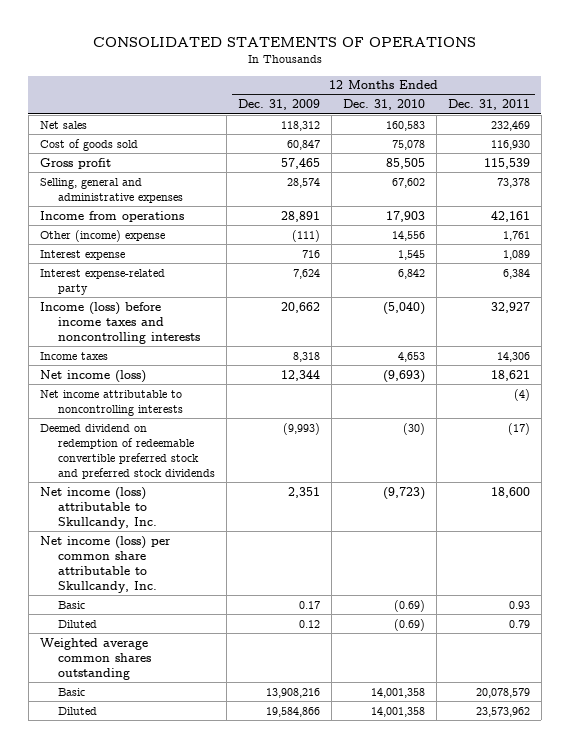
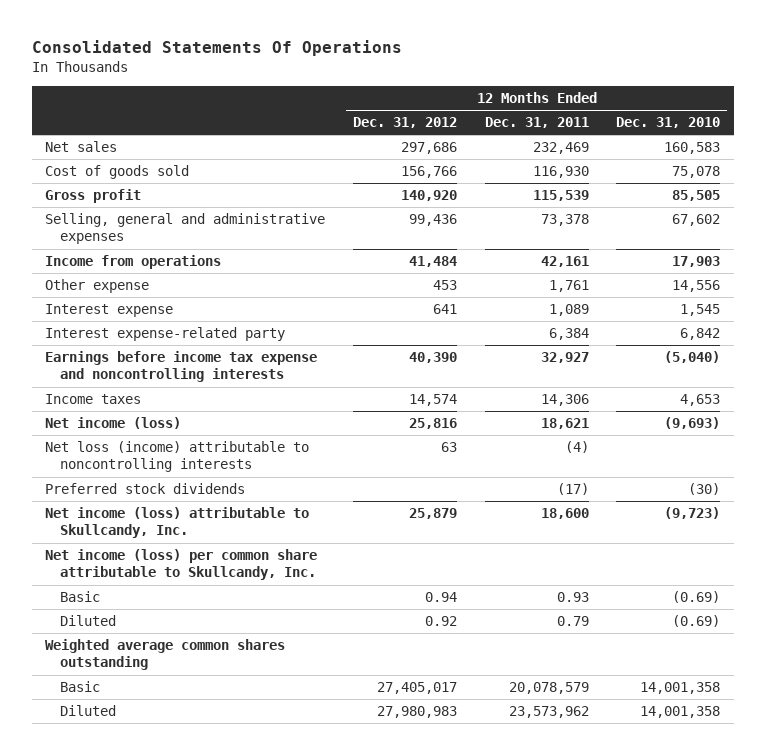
- CONSOLIDATED STATEMENTS OF OPERATIONS
+ Consolidated Statements Of Operations
- | 12 Months Ended Dec. 31, 2009 | 12 Months Ended Dec. 31, 2010 | 12 Months Ended Dec. 31, 2011
+ | 12 Months Ended Dec. 31, 2012 | 12 Months Ended Dec. 31, 2011 | 12 Months Ended Dec. 31, 2010
- Other (income) expense | (111) | 14,556 | 1,761
+ Other expense | 453 | 1,761 | 14,556
- Income (loss) before income taxes and noncontrolling interests | 20,662 | (5,040) | 32,927
+ Earnings before income tax expense and noncontrolling interests | 40,390 | 32,927 | (5,040)
- Net income attributable to noncontrolling interests | | | (4)
- Deemed dividend on redemption of redeemable convertible preferred stock and preferred stock dividends | (9,993) | (30) | (17)
+ Net loss (income) attributable to noncontrolling interests | 63 | (4) |
+ Preferred stock dividends | | (17) | (30)

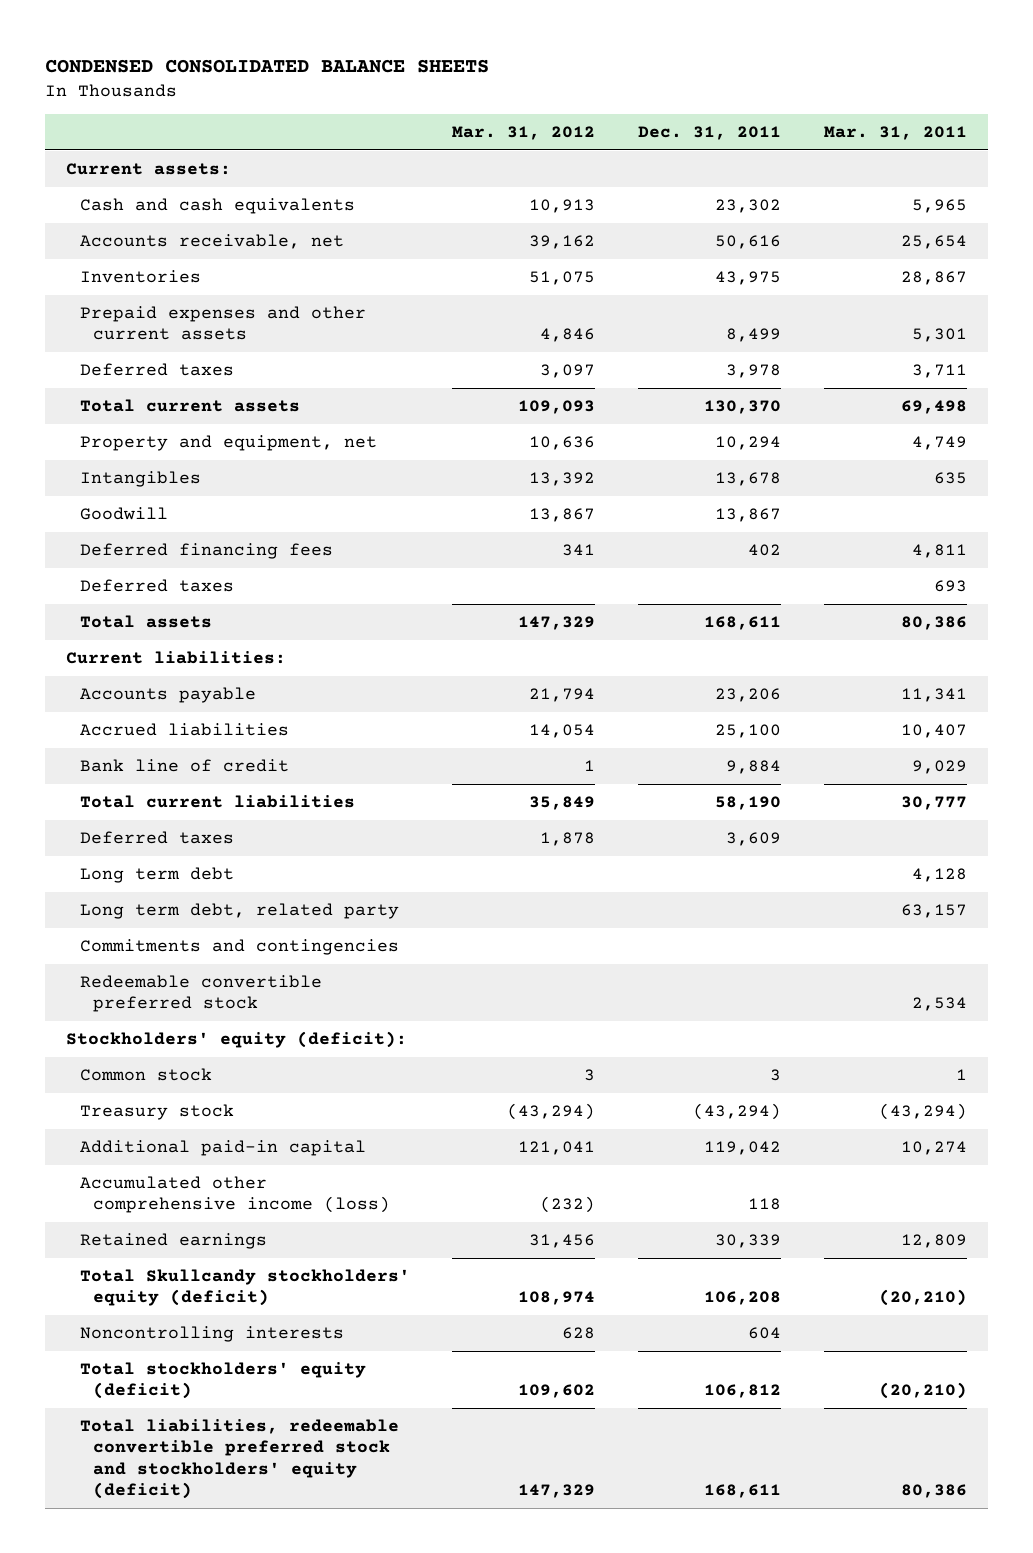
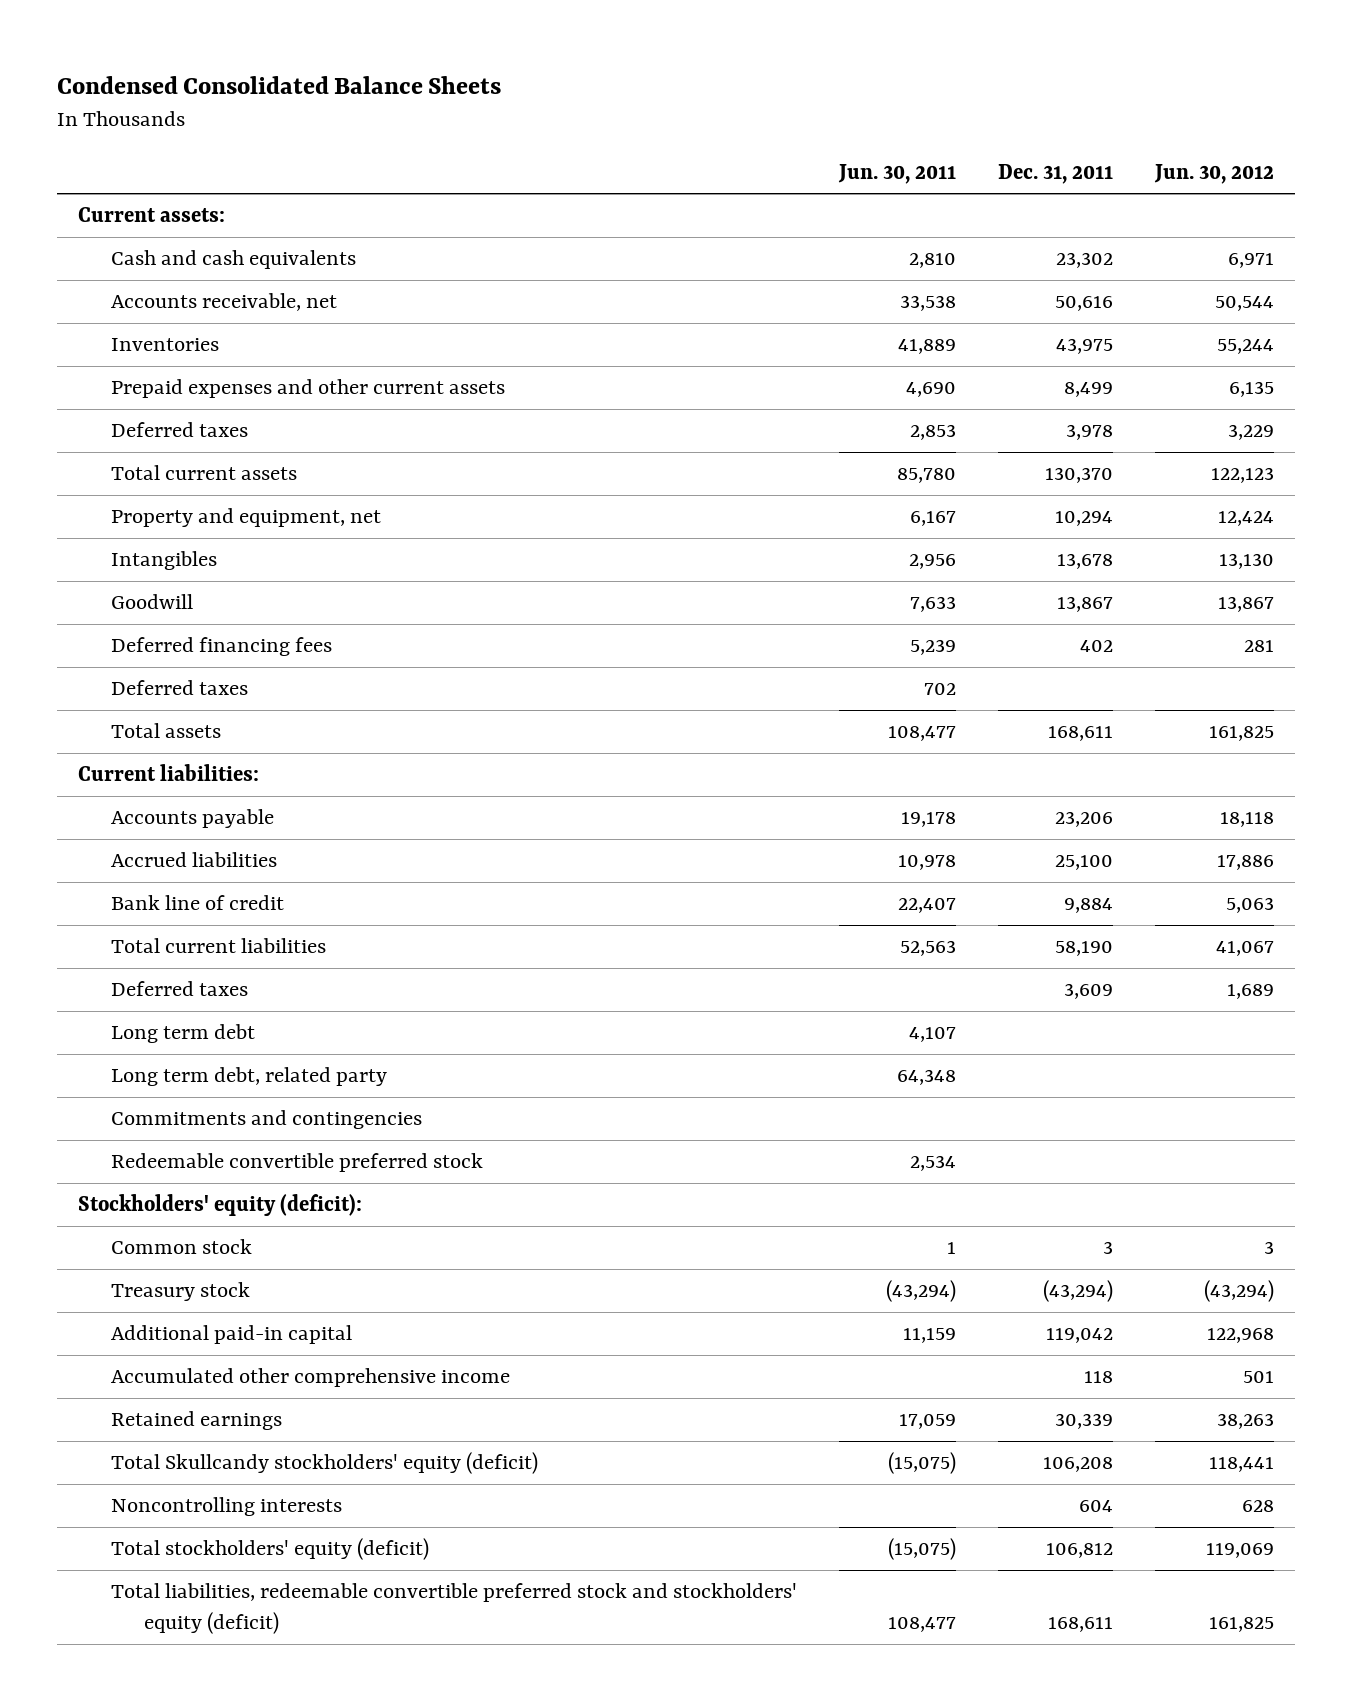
- CONDENSED CONSOLIDATED BALANCE SHEETS
+ Condensed Consolidated Balance Sheets
- | Mar. 31, 2012 | Dec. 31, 2011 | Mar. 31, 2011
+ | Jun. 30, 2011 | Dec. 31, 2011 | Jun. 30, 2012
- Accumulated other comprehensive income (loss) | (232) | 118 |
+ Accumulated other comprehensive income | | 118 | 501

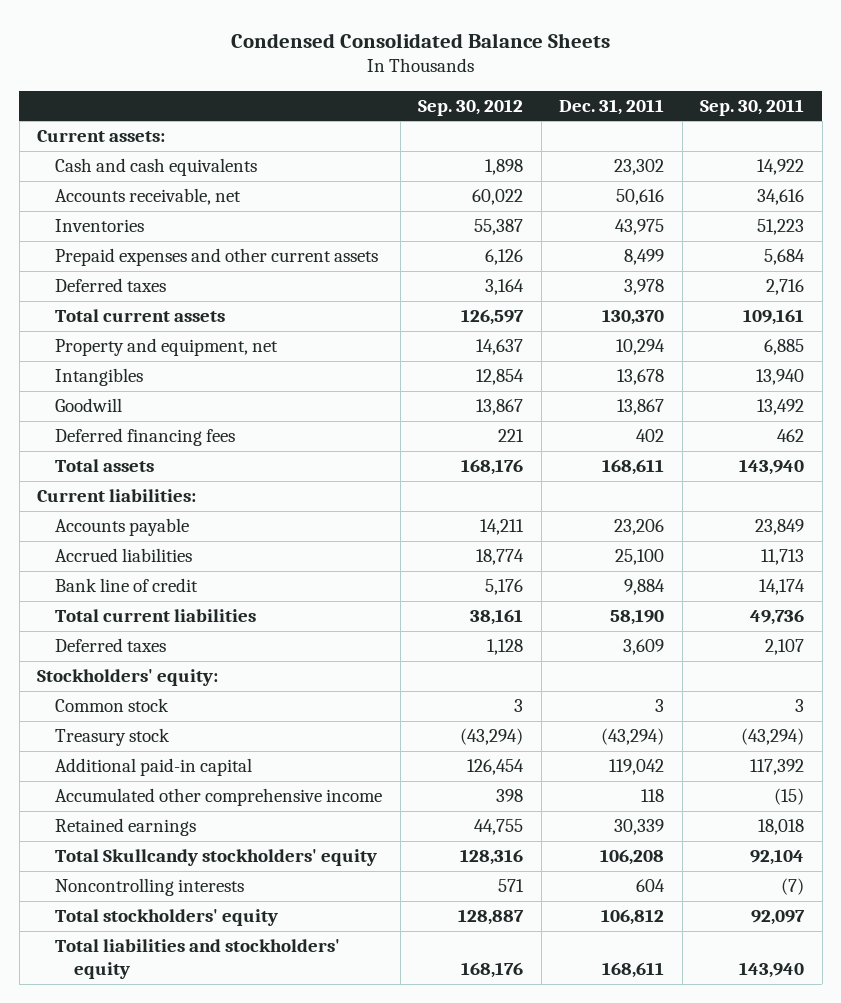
- | Jun. 30, 2011 | Dec. 31, 2011 | Jun. 30, 2012
+ | Sep. 30, 2012 | Dec. 31, 2011 | Sep. 30, 2011
- Deferred taxes | 702 | |
- Long term debt | 4,107 | |
- Long term debt, related party | 64,348 | |
- Commitments and contingencies
- Redeemable convertible preferred stock | 2,534 | |
- Stockholders' equity (deficit):
+ Stockholders' equity:
- Total Skullcandy stockholders' equity (deficit) | (15,075) | 106,208 | 118,441
+ Total Skullcandy stockholders' equity | 128,316 | 106,208 | 92,104
- Total stockholders' equity (deficit) | (15,075) | 106,812 | 119,069
- Total liabilities, redeemable convertible preferred stock and stockholders' equity (deficit) | 108,477 | 168,611 | 161,825
+ Total stockholders' equity | 128,887 | 106,812 | 92,097
+ Total liabilities and stockholders' equity | 168,176 | 168,611 | 143,940

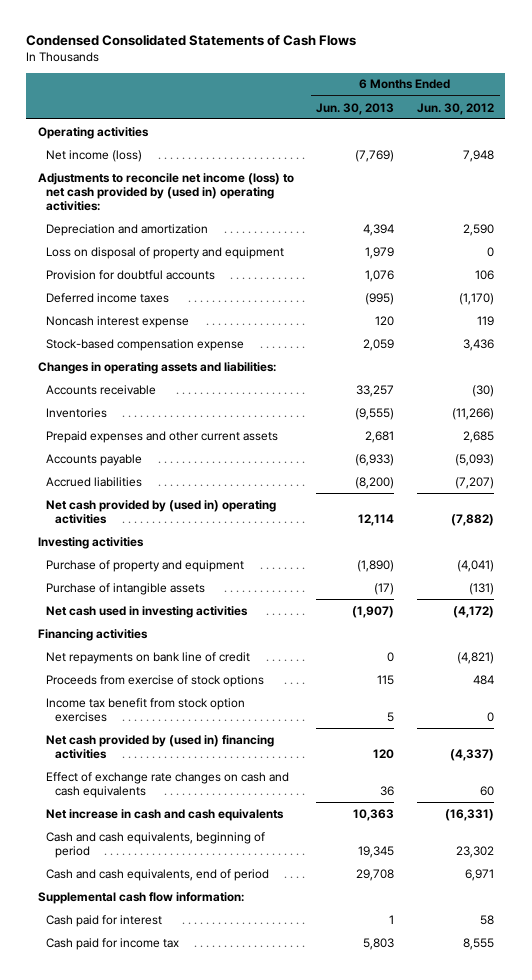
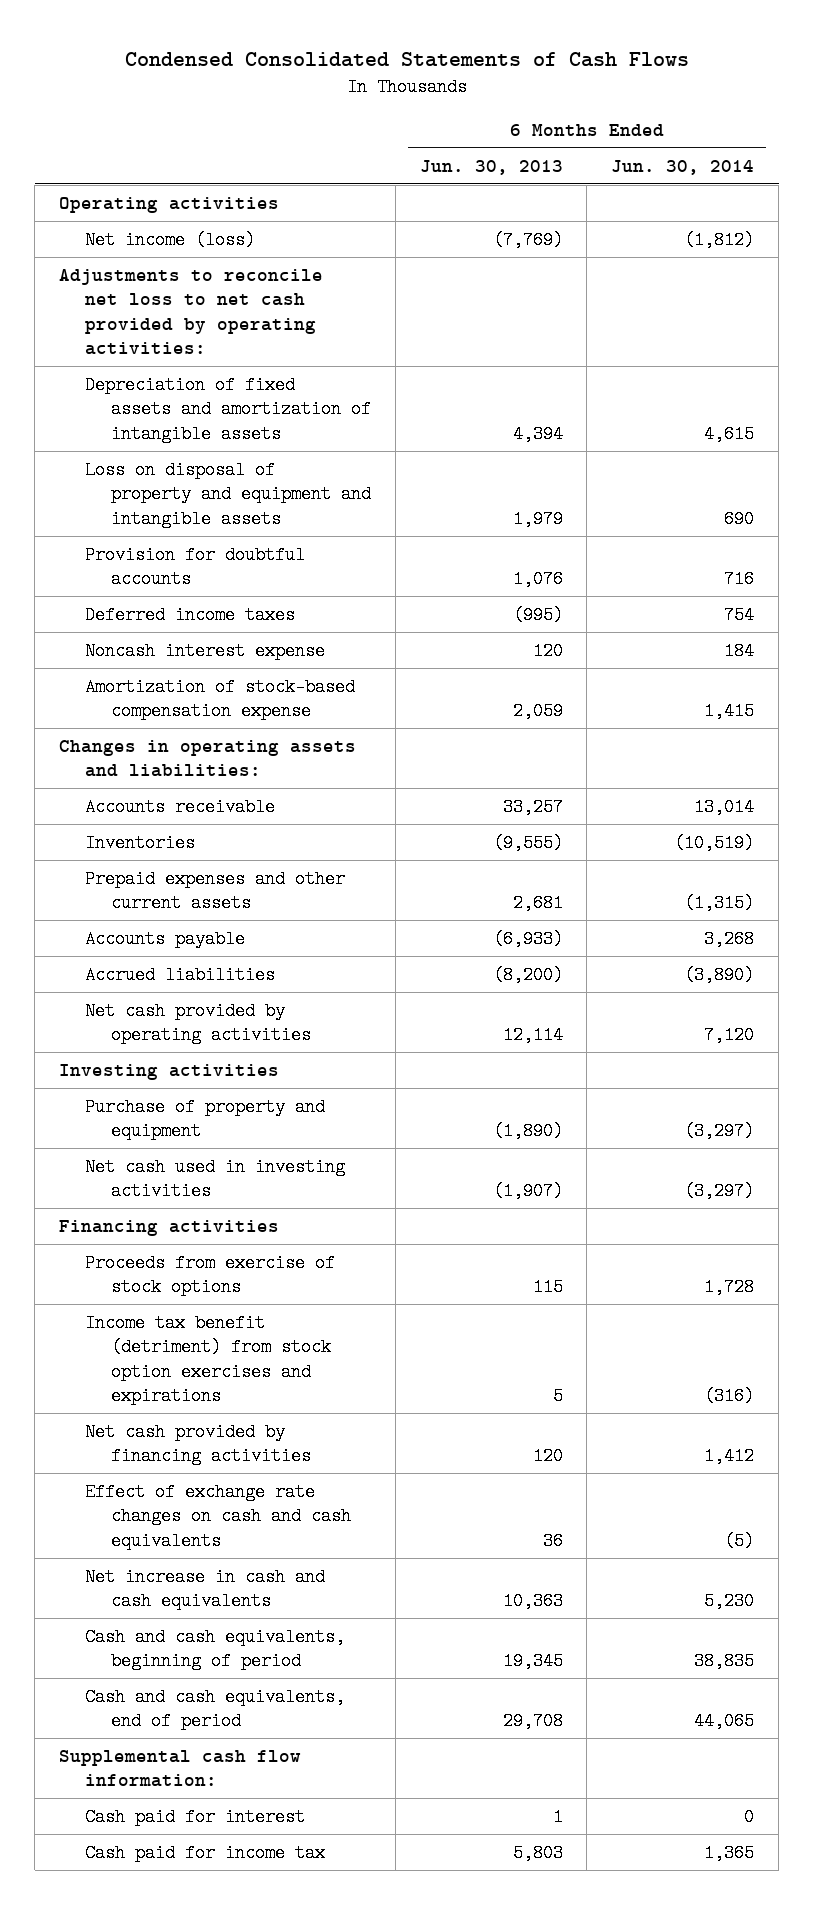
- | 6 Months Ended Jun. 30, 2013 | 6 Months Ended Jun. 30, 2012
+ | 6 Months Ended Jun. 30, 2013 | 6 Months Ended Jun. 30, 2014
- Adjustments to reconcile net income (loss) to net cash provided by (used in) operating activities:
- Depreciation and amortization | 4,394 | 2,590
- Loss on disposal of property and equipment | 1,979 | 0
+ Adjustments to reconcile net loss to net cash provided by operating activities:
+ Depreciation of fixed assets and amortization of intangible assets | 4,394 | 4,615
+ Loss on disposal of property and equipment and intangible assets | 1,979 | 690
- Stock-based compensation expense | 2,059 | 3,436
+ Amortization of stock-based compensation expense | 2,059 | 1,415
- Net cash provided by (used in) operating activities | 12,114 | (7,882)
+ Net cash provided by operating activities | 12,114 | 7,120
- Purchase of intangible assets | (17) | (131)
- Net repayments on bank line of credit | 0 | (4,821)
- Income tax benefit from stock option exercises | 5 | 0
- Net cash provided by (used in) financing activities | 120 | (4,337)
+ Income tax benefit (detriment) from stock option exercises and expirations | 5 | (316)
+ Net cash provided by financing activities | 120 | 1,412

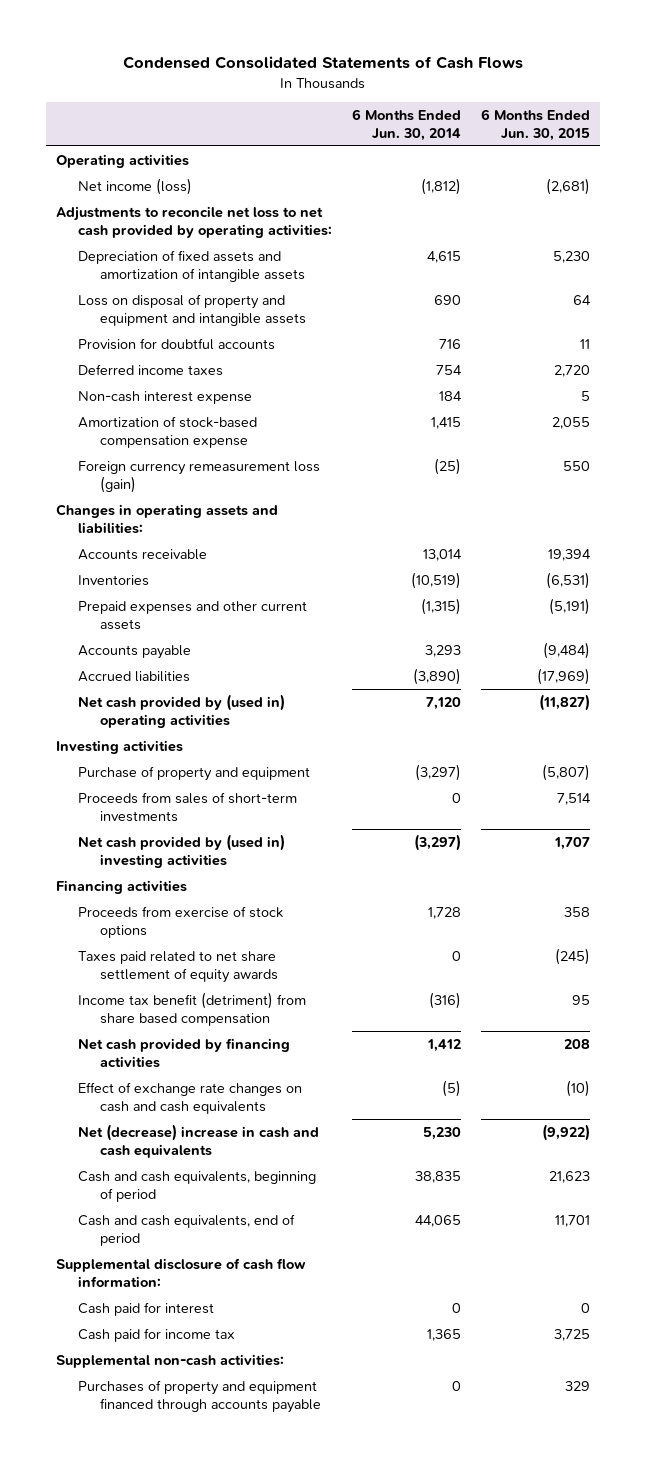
- | 6 Months Ended Jun. 30, 2013 | 6 Months Ended Jun. 30, 2014
+ | 6 Months Ended Jun. 30, 2014 | 6 Months Ended Jun. 30, 2015
- Noncash interest expense | 120 | 184
+ Non-cash interest expense | 184 | 5
+ Foreign currency remeasurement loss (gain) | (25) | 550
- Accounts payable | (6,933) | 3,268
+ Accounts payable | 3,293 | (9,484)
- Net cash provided by operating activities | 12,114 | 7,120
+ Net cash provided by (used in) operating activities | 7,120 | (11,827)
- Net cash used in investing activities | (1,907) | (3,297)
+ Proceeds from sales of short-term investments | 0 | 7,514
+ Net cash provided by (used in) investing activities | (3,297) | 1,707
- Income tax benefit (detriment) from stock option exercises and expirations | 5 | (316)
+ Taxes paid related to net share settlement of equity awards | 0 | (245)
+ Income tax benefit (detriment) from share based compensation | (316) | 95
- Net increase in cash and cash equivalents | 10,363 | 5,230
+ Net (decrease) increase in cash and cash equivalents | 5,230 | (9,922)
- Supplemental cash flow information:
+ Supplemental disclosure of cash flow information:
+ Supplemental non-cash activities:
+ Purchases of property and equipment financed through accounts payable | 0 | 329

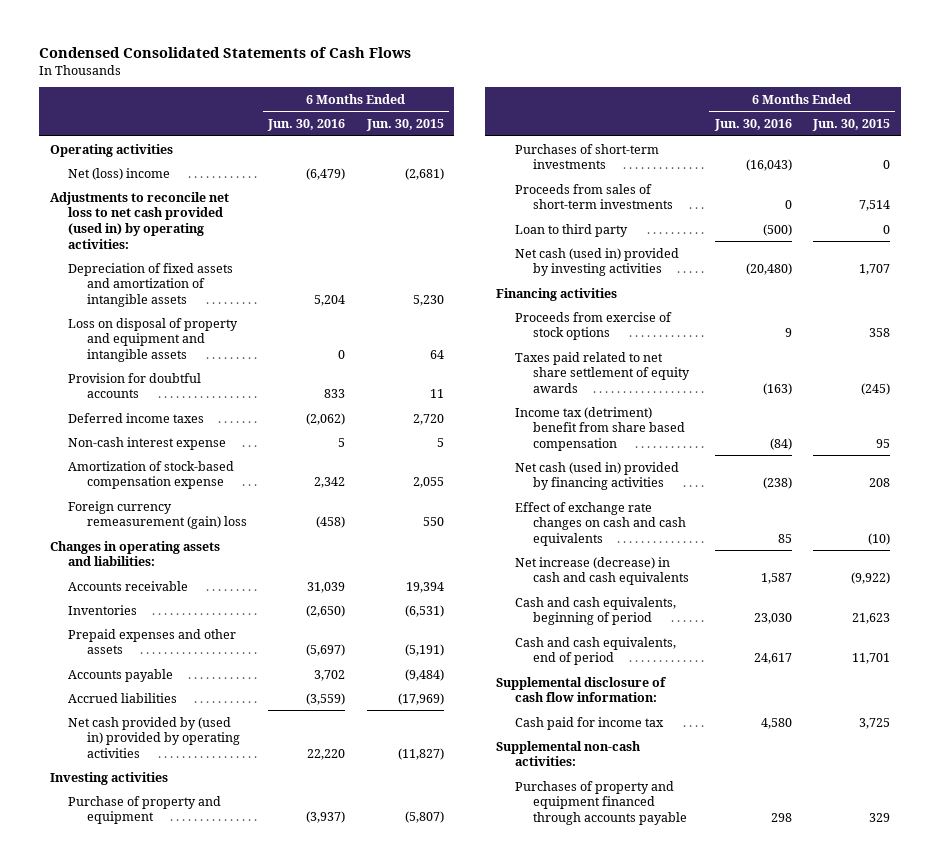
- | 6 Months Ended Jun. 30, 2014 | 6 Months Ended Jun. 30, 2015
+ | 6 Months Ended Jun. 30, 2016 | 6 Months Ended Jun. 30, 2015
- Net income (loss) | (1,812) | (2,681)
- Adjustments to reconcile net loss to net cash provided by operating activities:
+ Net (loss) income | (6,479) | (2,681)
+ Adjustments to reconcile net loss to net cash provided (used in) by operating activities:
- Foreign currency remeasurement loss (gain) | (25) | 550
+ Foreign currency remeasurement (gain) loss | (458) | 550
- Prepaid expenses and other current assets | (1,315) | (5,191)
+ Prepaid expenses and other assets | (5,697) | (5,191)
- Net cash provided by (used in) operating activities | 7,120 | (11,827)
+ Net cash provided by (used in) provided by operating activities | 22,220 | (11,827)
+ Purchases of short-term investments | (16,043) | 0
- Net cash provided by (used in) investing activities | (3,297) | 1,707
+ Loan to third party | (500) | 0
+ Net cash (used in) provided by investing activities | (20,480) | 1,707
- Income tax benefit (detriment) from share based compensation | (316) | 95
- Net cash provided by financing activities | 1,412 | 208
+ Income tax (detriment) benefit from share based compensation | (84) | 95
+ Net cash (used in) provided by financing activities | (238) | 208
- Net (decrease) increase in cash and cash equivalents | 5,230 | (9,922)
+ Net increase (decrease) in cash and cash equivalents | 1,587 | (9,922)
- Cash paid for interest | 0 | 0

